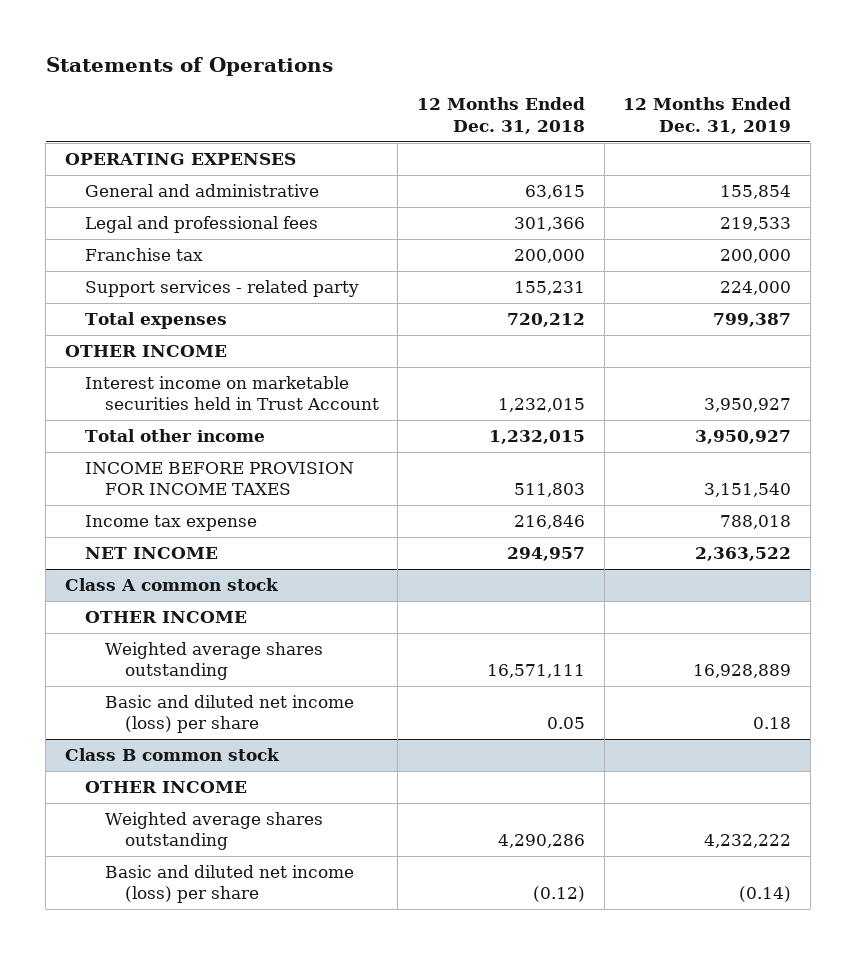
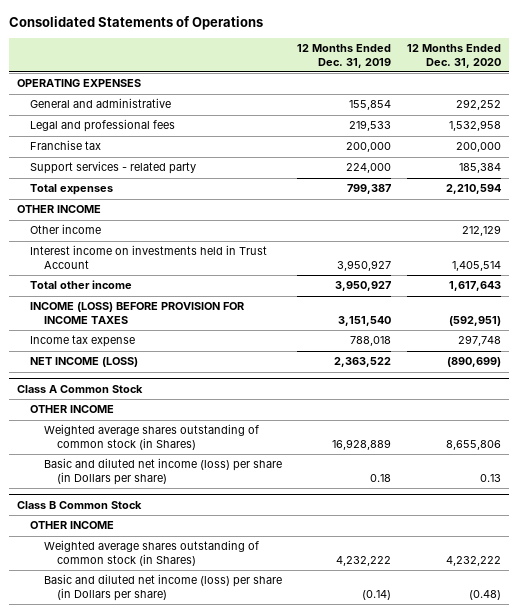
- Statements of Operations
+ Consolidated Statements of Operations
- | 12 Months Ended Dec. 31, 2018 | 12 Months Ended Dec. 31, 2019
+ | 12 Months Ended Dec. 31, 2019 | 12 Months Ended Dec. 31, 2020
- Interest income on marketable securities held in Trust Account | 1,232,015 | 3,950,927
+ Other income | | 212,129
+ Interest income on investments held in Trust Account | 3,950,927 | 1,405,514
- INCOME BEFORE PROVISION FOR INCOME TAXES | 511,803 | 3,151,540
+ INCOME (LOSS) BEFORE PROVISION FOR INCOME TAXES | 3,151,540 | (592,951)
- NET INCOME | 294,957 | 2,363,522
- Class A common stock
+ NET INCOME (LOSS) | 2,363,522 | (890,699)
+ Class A Common Stock
- Weighted average shares outstanding | 16,571,111 | 16,928,889
- Basic and diluted net income (loss) per share | 0.05 | 0.18
- Class B common stock
+ Weighted average shares outstanding of common stock (in Shares) | 16,928,889 | 8,655,806
+ Basic and diluted net income (loss) per share (in Dollars per share) | 0.18 | 0.13
+ Class B Common Stock
- Weighted average shares outstanding | 4,290,286 | 4,232,222
- Basic and diluted net income (loss) per share | (0.12) | (0.14)
+ Weighted average shares outstanding of common stock (in Shares) | 4,232,222 | 4,232,222
+ Basic and diluted net income (loss) per share (in Dollars per share) | (0.14) | (0.48)

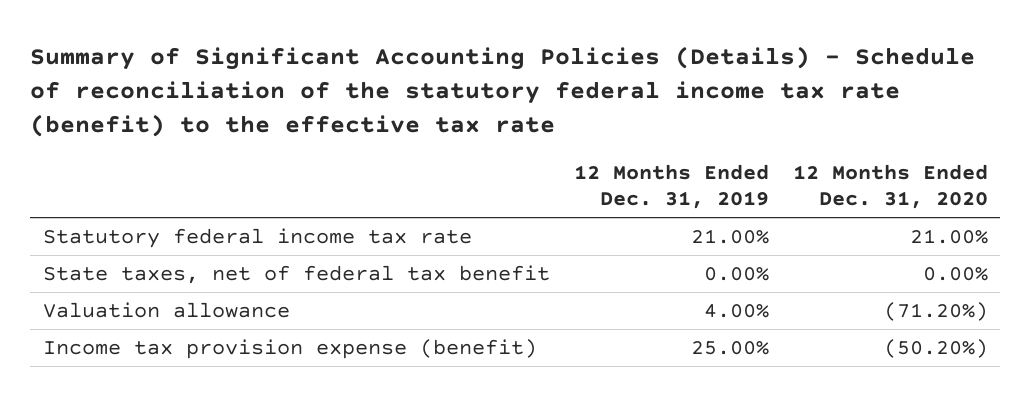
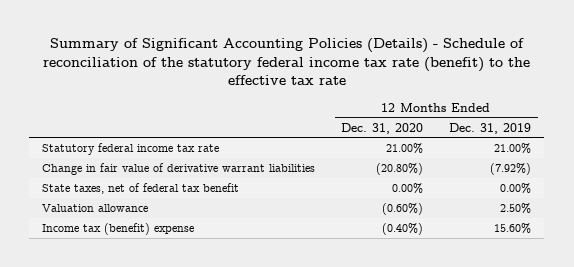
- | 12 Months Ended Dec. 31, 2019 | 12 Months Ended Dec. 31, 2020
+ | 12 Months Ended Dec. 31, 2020 | 12 Months Ended Dec. 31, 2019
+ Change in fair value of derivative warrant liabilities | (20.80%) | (7.92%)
- Valuation allowance | 4.00% | (71.20%)
- Income tax provision expense (benefit) | 25.00% | (50.20%)
+ Valuation allowance | (0.60%) | 2.50%
+ Income tax (benefit) expense | (0.40%) | 15.60%

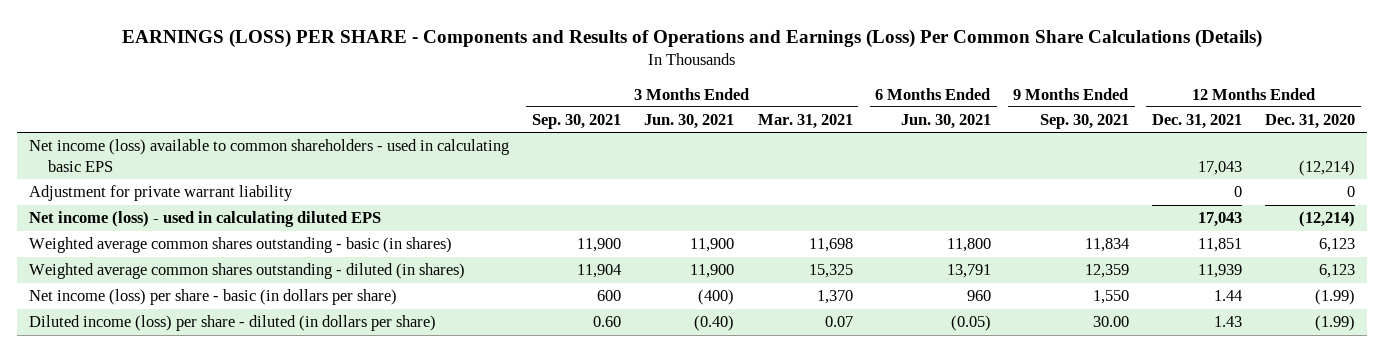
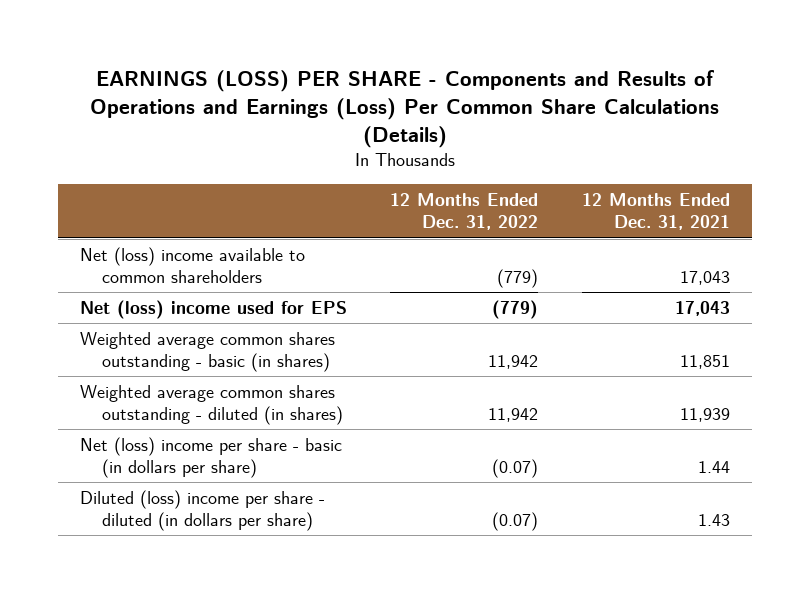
- | 3 Months Ended Sep. 30, 2021 | 3 Months Ended Jun. 30, 2021 | 3 Months Ended Mar. 31, 2021 | 6 Months Ended Jun. 30, 2021 | 9 Months Ended Sep. 30, 2021 | 12 Months Ended Dec. 31, 2021 | 12 Months Ended Dec. 31, 2020
+ | 12 Months Ended Dec. 31, 2022 | 12 Months Ended Dec. 31, 2021
- Net income (loss) available to common shareholders - used in calculating basic EPS | | | | | | 17,043 | (12,214)
- Adjustment for private warrant liability | | | | | | 0 | 0
- Net income (loss) - used in calculating diluted EPS | | | | | | 17,043 | (12,214)
+ Net (loss) income available to common shareholders | (779) | 17,043
+ Net (loss) income used for EPS | (779) | 17,043
- Net income (loss) per share - basic (in dollars per share) | 600 | (400) | 1,370 | 960 | 1,550 | 1.44 | (1.99)
- Diluted income (loss) per share - diluted (in dollars per share) | 0.60 | (0.40) | 0.07 | (0.05) | 30.00 | 1.43 | (1.99)
+ Net (loss) income per share - basic (in dollars per share) | (0.07) | 1.44
+ Diluted (loss) income per share - diluted (in dollars per share) | (0.07) | 1.43

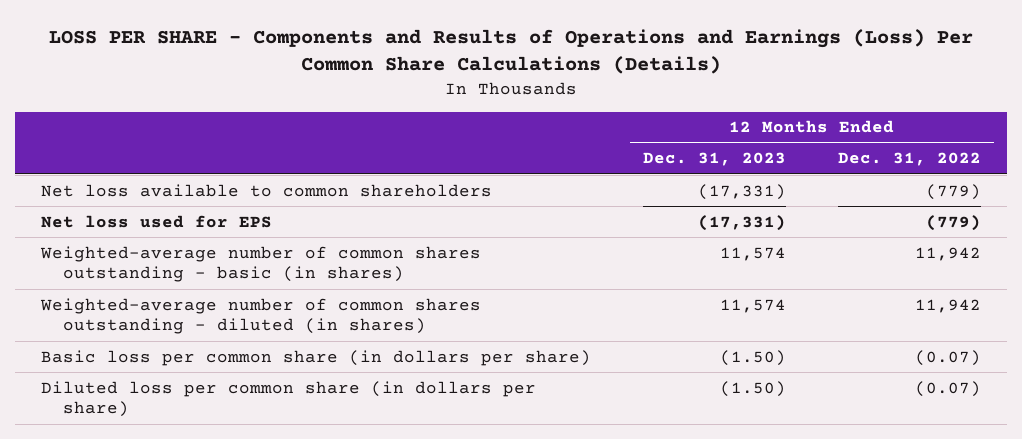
- EARNINGS (LOSS) PER SHARE - Components and Results of Operations and Earnings (Loss) Per Common Share Calculations (Details)
+ LOSS PER SHARE - Components and Results of Operations and Earnings (Loss) Per Common Share Calculations (Details)
- | 12 Months Ended Dec. 31, 2022 | 12 Months Ended Dec. 31, 2021
+ | 12 Months Ended Dec. 31, 2023 | 12 Months Ended Dec. 31, 2022
- Net (loss) income available to common shareholders | (779) | 17,043
- Net (loss) income used for EPS | (779) | 17,043
- Weighted average common shares outstanding - basic (in shares) | 11,942 | 11,851
- Weighted average common shares outstanding - diluted (in shares) | 11,942 | 11,939
- Net (loss) income per share - basic (in dollars per share) | (0.07) | 1.44
- Diluted (loss) income per share - diluted (in dollars per share) | (0.07) | 1.43
+ Net loss available to common shareholders | (17,331) | (779)
+ Net loss used for EPS | (17,331) | (779)
+ Weighted-average number of common shares outstanding - basic (in shares) | 11,574 | 11,942
+ Weighted-average number of common shares outstanding - diluted (in shares) | 11,574 | 11,942
+ Basic loss per common share (in dollars per share) | (1.50) | (0.07)
+ Diluted loss per common share (in dollars per share) | (1.50) | (0.07)

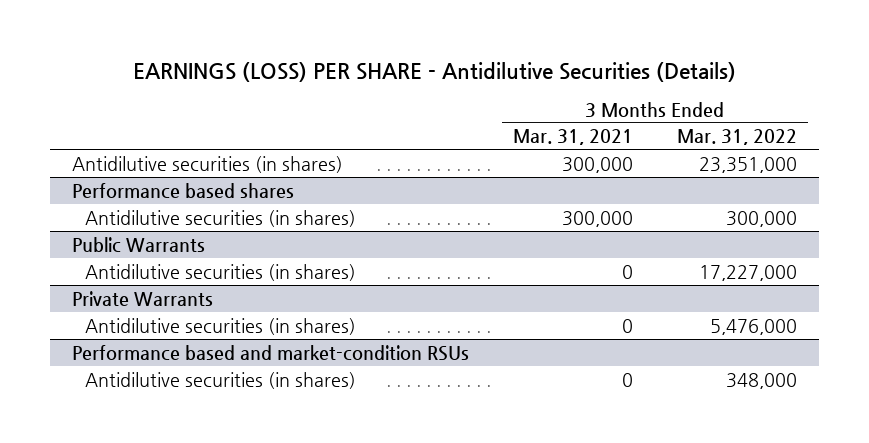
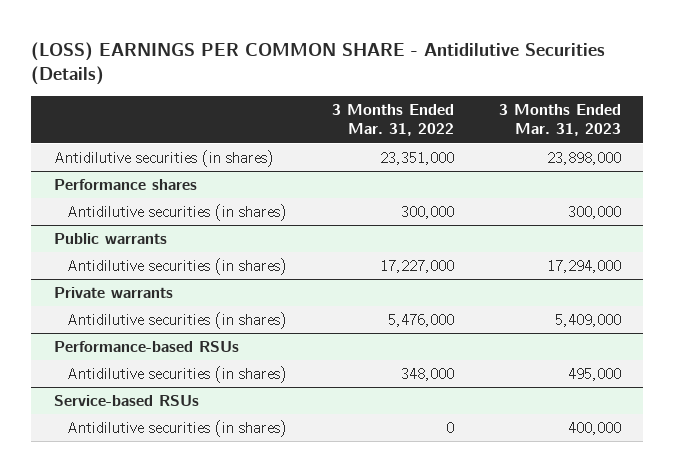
- EARNINGS (LOSS) PER SHARE - Antidilutive Securities (Details)
+ (LOSS) EARNINGS PER COMMON SHARE - Antidilutive Securities (Details)
- | 3 Months Ended Mar. 31, 2021 | 3 Months Ended Mar. 31, 2022
+ | 3 Months Ended Mar. 31, 2022 | 3 Months Ended Mar. 31, 2023
- Performance based shares
+ Performance shares
- Public Warrants
+ Public warrants
- Private Warrants
+ Private warrants
- Performance based and market-condition RSUs
+ Performance-based RSUs
+ Service-based RSUs
+ Antidilutive securities (in shares) | 0 | 400,000

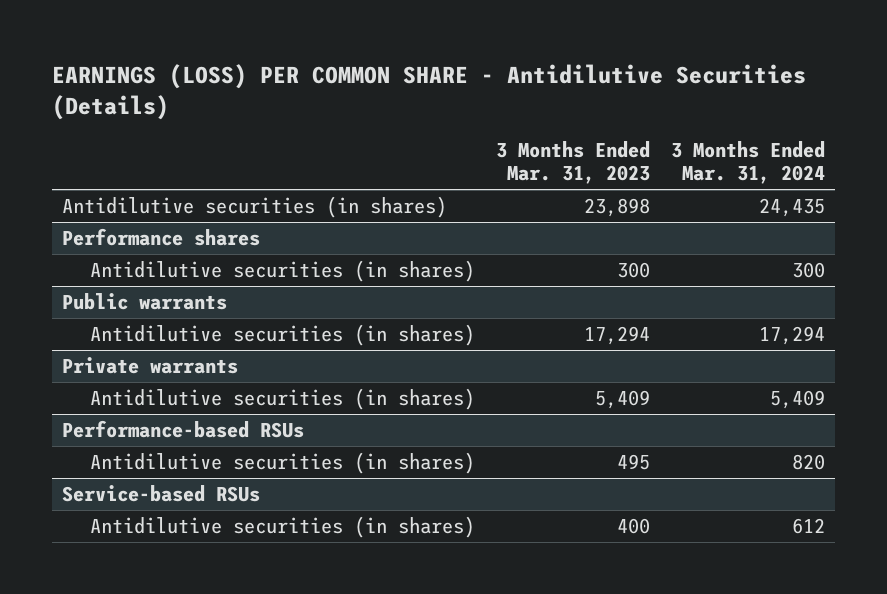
- (LOSS) EARNINGS PER COMMON SHARE - Antidilutive Securities (Details)
+ EARNINGS (LOSS) PER COMMON SHARE - Antidilutive Securities (Details)
- | 3 Months Ended Mar. 31, 2022 | 3 Months Ended Mar. 31, 2023
+ | 3 Months Ended Mar. 31, 2023 | 3 Months Ended Mar. 31, 2024
- Antidilutive securities (in shares) | 23,351,000 | 23,898,000
+ Antidilutive securities (in shares) | 23,898 | 24,435
@ Performance shares
- Antidilutive securities (in shares) | 300,000 | 300,000
+ Antidilutive securities (in shares) | 300 | 300
@ Public warrants
- Antidilutive securities (in shares) | 17,227,000 | 17,294,000
+ Antidilutive securities (in shares) | 17,294 | 17,294
@ Private warrants
- Antidilutive securities (in shares) | 5,476,000 | 5,409,000
+ Antidilutive securities (in shares) | 5,409 | 5,409
@ Performance-based RSUs
- Antidilutive securities (in shares) | 348,000 | 495,000
+ Antidilutive securities (in shares) | 495 | 820
@ Service-based RSUs
- Antidilutive securities (in shares) | 0 | 400,000
+ Antidilutive securities (in shares) | 400 | 612

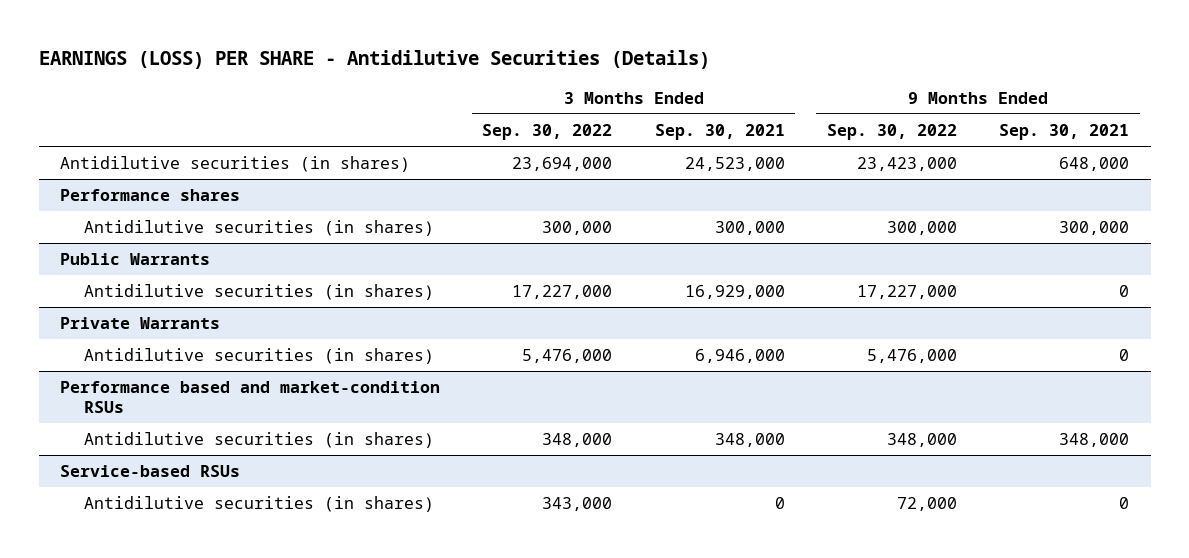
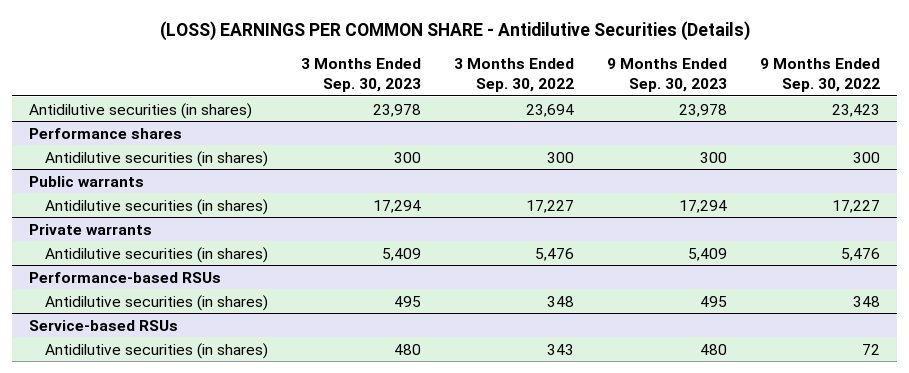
- EARNINGS (LOSS) PER SHARE - Antidilutive Securities (Details)
+ (LOSS) EARNINGS PER COMMON SHARE - Antidilutive Securities (Details)
- | 3 Months Ended Sep. 30, 2022 | 3 Months Ended Sep. 30, 2021 | 9 Months Ended Sep. 30, 2022 | 9 Months Ended Sep. 30, 2021
+ | 3 Months Ended Sep. 30, 2023 | 3 Months Ended Sep. 30, 2022 | 9 Months Ended Sep. 30, 2023 | 9 Months Ended Sep. 30, 2022
- Antidilutive securities (in shares) | 23,694,000 | 24,523,000 | 23,423,000 | 648,000
+ Antidilutive securities (in shares) | 23,978 | 23,694 | 23,978 | 23,423
@ Performance shares
- Antidilutive securities (in shares) | 300,000 | 300,000 | 300,000 | 300,000
- Public Warrants
- Antidilutive securities (in shares) | 17,227,000 | 16,929,000 | 17,227,000 | 0
- Private Warrants
- Antidilutive securities (in shares) | 5,476,000 | 6,946,000 | 5,476,000 | 0
- Performance based and market-condition RSUs
- Antidilutive securities (in shares) | 348,000 | 348,000 | 348,000 | 348,000
@ Performance shares
+ Antidilutive securities (in shares) | 300 | 300 | 300 | 300
+ Public warrants
+ Antidilutive securities (in shares) | 17,294 | 17,227 | 17,294 | 17,227
+ Private warrants
+ Antidilutive securities (in shares) | 5,409 | 5,476 | 5,409 | 5,476
+ Performance-based RSUs
+ Antidilutive securities (in shares) | 495 | 348 | 495 | 348
@ Service-based RSUs
- Antidilutive securities (in shares) | 343,000 | 0 | 72,000 | 0
+ Antidilutive securities (in shares) | 480 | 343 | 480 | 72

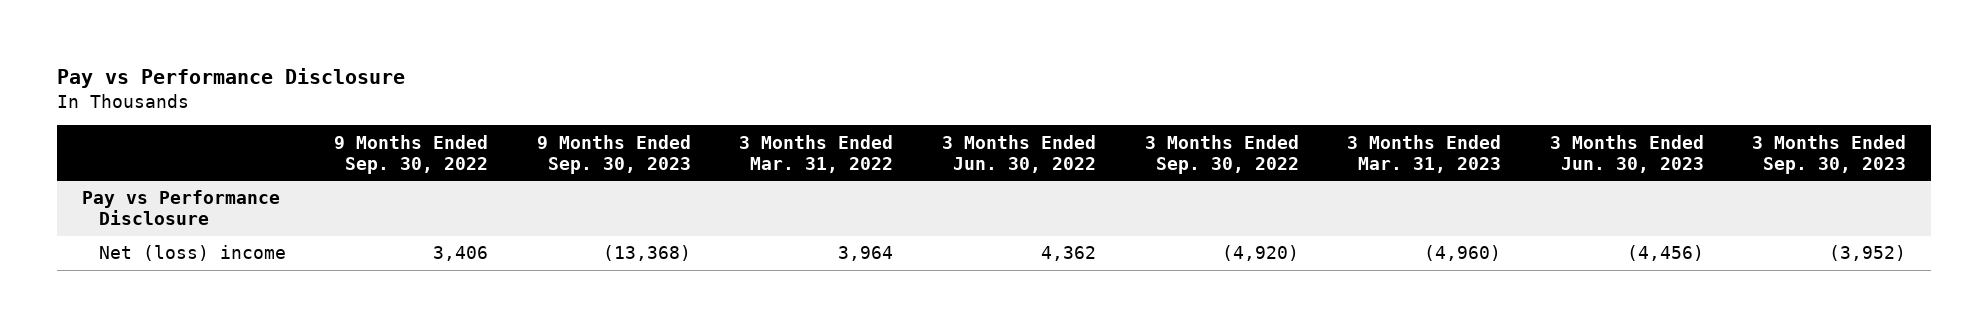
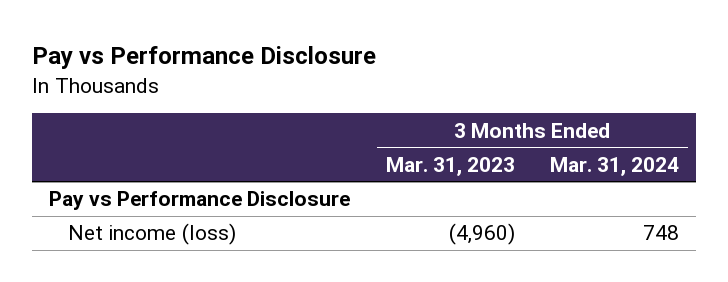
- | 9 Months Ended Sep. 30, 2022 | 9 Months Ended Sep. 30, 2023 | 3 Months Ended Mar. 31, 2022 | 3 Months Ended Jun. 30, 2022 | 3 Months Ended Sep. 30, 2022 | 3 Months Ended Mar. 31, 2023 | 3 Months Ended Jun. 30, 2023 | 3 Months Ended Sep. 30, 2023
+ | 3 Months Ended Mar. 31, 2023 | 3 Months Ended Mar. 31, 2024
- Net (loss) income | 3,406 | (13,368) | 3,964 | 4,362 | (4,920) | (4,960) | (4,456) | (3,952)
+ Net income (loss) | (4,960) | 748

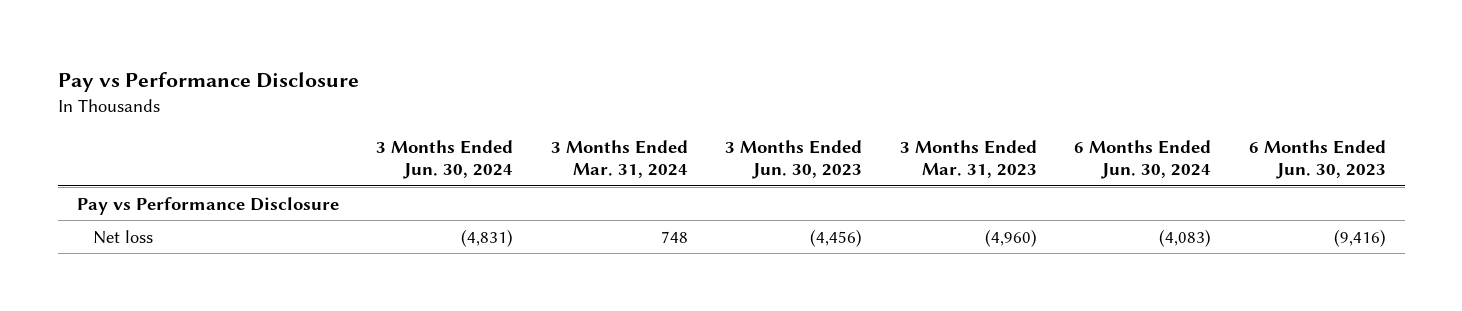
- | 3 Months Ended Mar. 31, 2023 | 3 Months Ended Mar. 31, 2024
+ | 3 Months Ended Jun. 30, 2024 | 3 Months Ended Mar. 31, 2024 | 3 Months Ended Jun. 30, 2023 | 3 Months Ended Mar. 31, 2023 | 6 Months Ended Jun. 30, 2024 | 6 Months Ended Jun. 30, 2023
- Net income (loss) | (4,960) | 748
+ Net loss | (4,831) | 748 | (4,456) | (4,960) | (4,083) | (9,416)

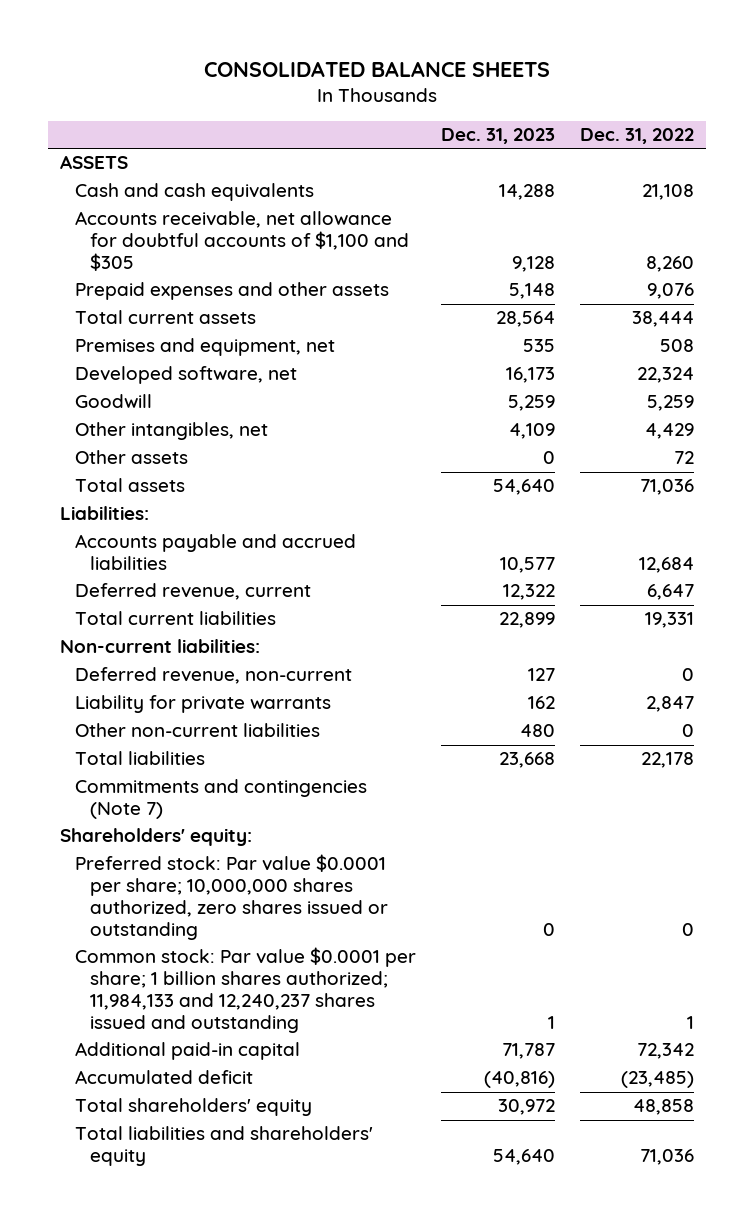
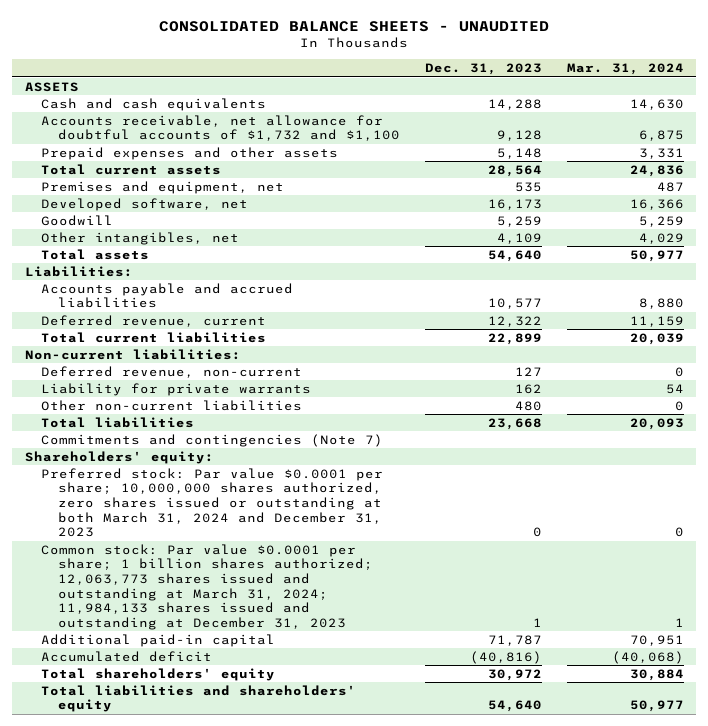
- CONSOLIDATED BALANCE SHEETS
+ CONSOLIDATED BALANCE SHEETS - UNAUDITED
- | Dec. 31, 2023 | Dec. 31, 2022
+ | Dec. 31, 2023 | Mar. 31, 2024
- Accounts receivable, net allowance for doubtful accounts of $1,100 and $305 | 9,128 | 8,260
+ Accounts receivable, net allowance for doubtful accounts of $1,732 and $1,100 | 9,128 | 6,875
- Other assets | 0 | 72
- Preferred stock: Par value $0.0001 per share; 10,000,000 shares authorized, zero shares issued or outstanding | 0 | 0
- Common stock: Par value $0.0001 per share; 1 billion shares authorized; 11,984,133 and 12,240,237 shares issued and outstanding | 1 | 1
+ Preferred stock: Par value $0.0001 per share; 10,000,000 shares authorized, zero shares issued or outstanding at both March 31, 2024 and December 31, 2023 | 0 | 0
+ Common stock: Par value $0.0001 per share; 1 billion shares authorized; 12,063,773 shares issued and outstanding at March 31, 2024; 11,984,133 shares issued and outstanding at December 31, 2023 | 1 | 1

